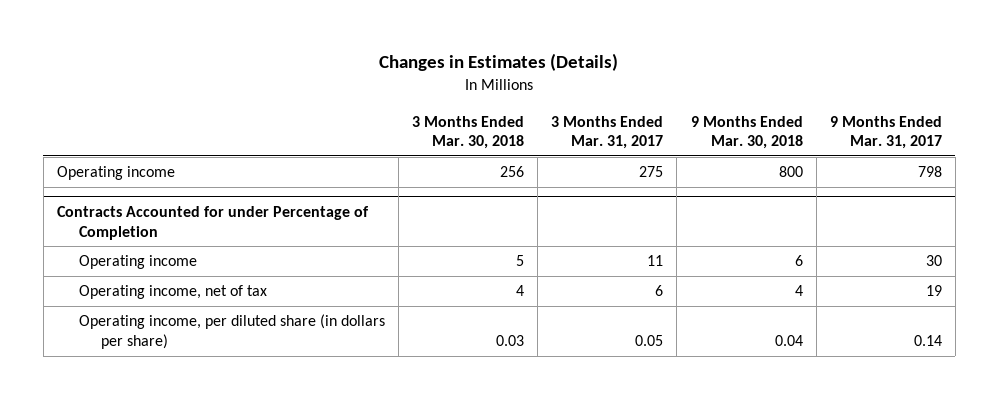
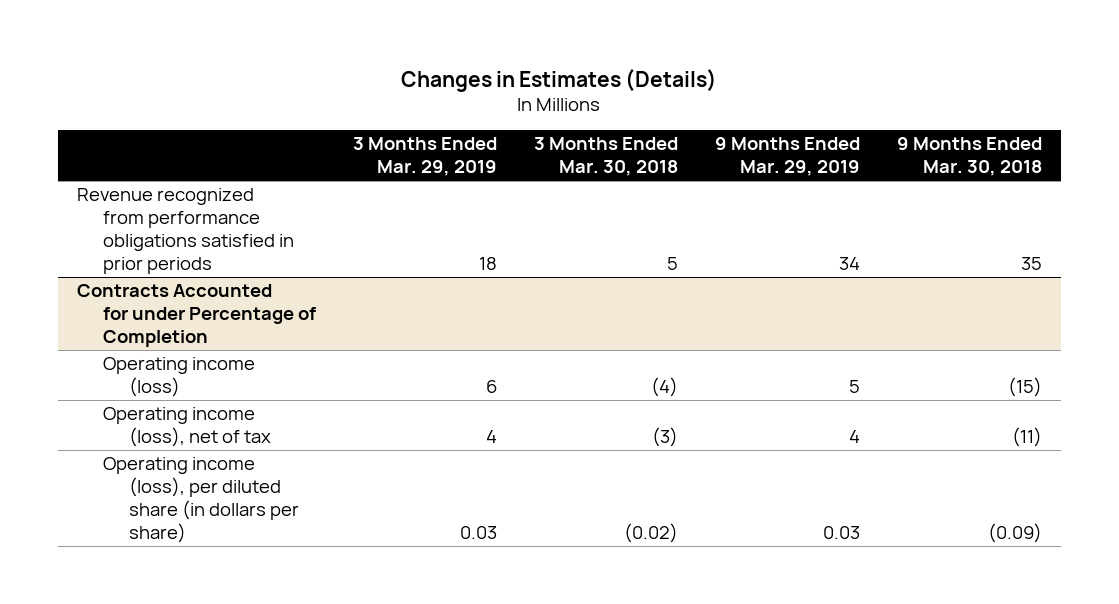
- | 3 Months Ended Mar. 30, 2018 | 3 Months Ended Mar. 31, 2017 | 9 Months Ended Mar. 30, 2018 | 9 Months Ended Mar. 31, 2017
+ | 3 Months Ended Mar. 29, 2019 | 3 Months Ended Mar. 30, 2018 | 9 Months Ended Mar. 29, 2019 | 9 Months Ended Mar. 30, 2018
- Operating income | 256 | 275 | 800 | 798
+ Revenue recognized from performance obligations satisfied in prior periods | 18 | 5 | 34 | 35
@ Contracts Accounted for under Percentage of Completion
- Operating income | 5 | 11 | 6 | 30
- Operating income, net of tax | 4 | 6 | 4 | 19
- Operating income, per diluted share (in dollars per share) | 0.03 | 0.05 | 0.04 | 0.14
+ Operating income (loss) | 6 | (4) | 5 | (15)
+ Operating income (loss), net of tax | 4 | (3) | 4 | (11)
+ Operating income (loss), per diluted share (in dollars per share) | 0.03 | (0.02) | 0.03 | (0.09)

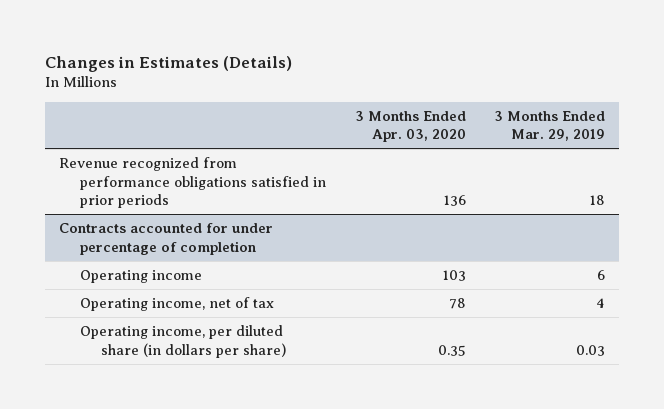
- | 3 Months Ended Mar. 29, 2019 | 3 Months Ended Mar. 30, 2018 | 9 Months Ended Mar. 29, 2019 | 9 Months Ended Mar. 30, 2018
+ | 3 Months Ended Apr. 03, 2020 | 3 Months Ended Mar. 29, 2019
- Contracts Accounted for under Percentage of Completion
- Operating income (loss) | 6 | (4) | 5 | (15)
- Operating income (loss), net of tax | 4 | (3) | 4 | (11)
- Operating income (loss), per diluted share (in dollars per share) | 0.03 | (0.02) | 0.03 | (0.09)
+ Contracts accounted for under percentage of completion
+ Operating income | 103 | 6
+ Operating income, net of tax | 78 | 4
+ Operating income, per diluted share (in dollars per share) | 0.35 | 0.03

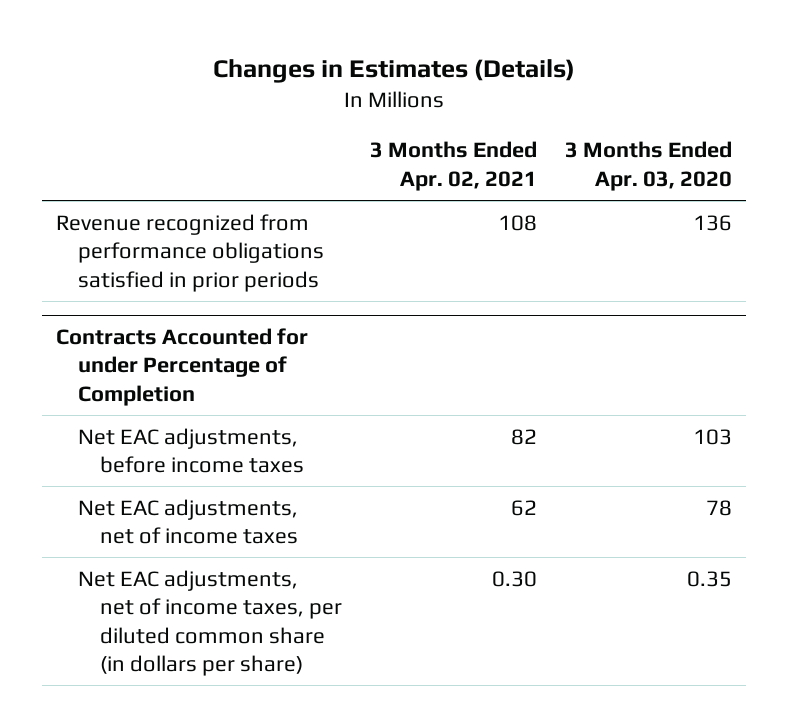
- | 3 Months Ended Apr. 03, 2020 | 3 Months Ended Mar. 29, 2019
+ | 3 Months Ended Apr. 02, 2021 | 3 Months Ended Apr. 03, 2020
- Contracts accounted for under percentage of completion
- Operating income | 103 | 6
- Operating income, net of tax | 78 | 4
- Operating income, per diluted share (in dollars per share) | 0.35 | 0.03
+ Contracts Accounted for under Percentage of Completion
+ Net EAC adjustments, before income taxes | 82 | 103
+ Net EAC adjustments, net of income taxes | 62 | 78
+ Net EAC adjustments, net of income taxes, per diluted common share (in dollars per share) | 0.30 | 0.35

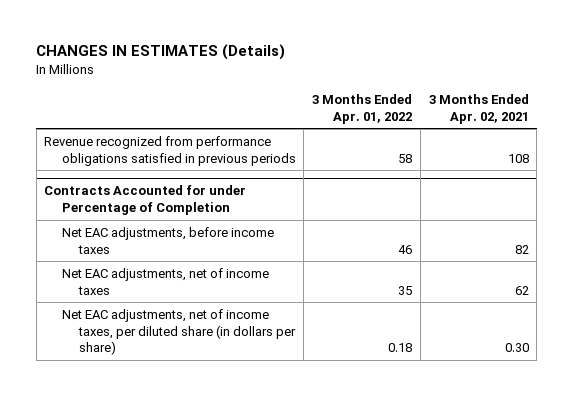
- Changes in Estimates (Details)
+ CHANGES IN ESTIMATES (Details)
- | 3 Months Ended Apr. 02, 2021 | 3 Months Ended Apr. 03, 2020
+ | 3 Months Ended Apr. 01, 2022 | 3 Months Ended Apr. 02, 2021
- Revenue recognized from performance obligations satisfied in prior periods | 108 | 136
+ Revenue recognized from performance obligations satisfied in previous periods | 58 | 108
@ Contracts Accounted for under Percentage of Completion
- Net EAC adjustments, net of income taxes, per diluted common share (in dollars per share) | 0.30 | 0.35
+ Net EAC adjustments, net of income taxes, per diluted share (in dollars per share) | 0.18 | 0.30

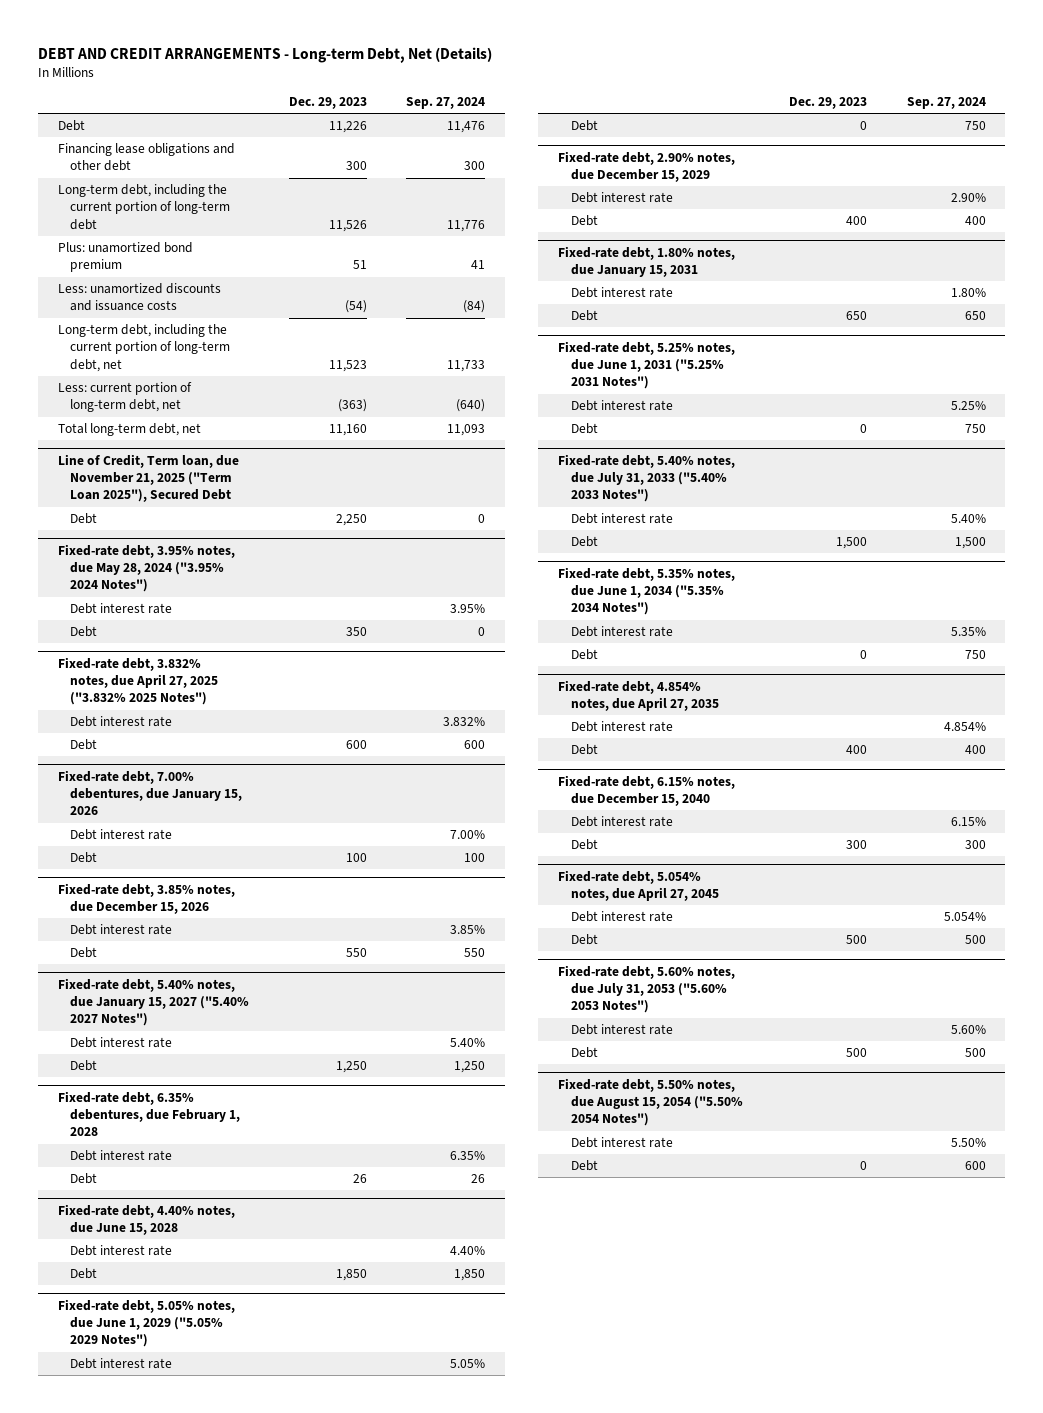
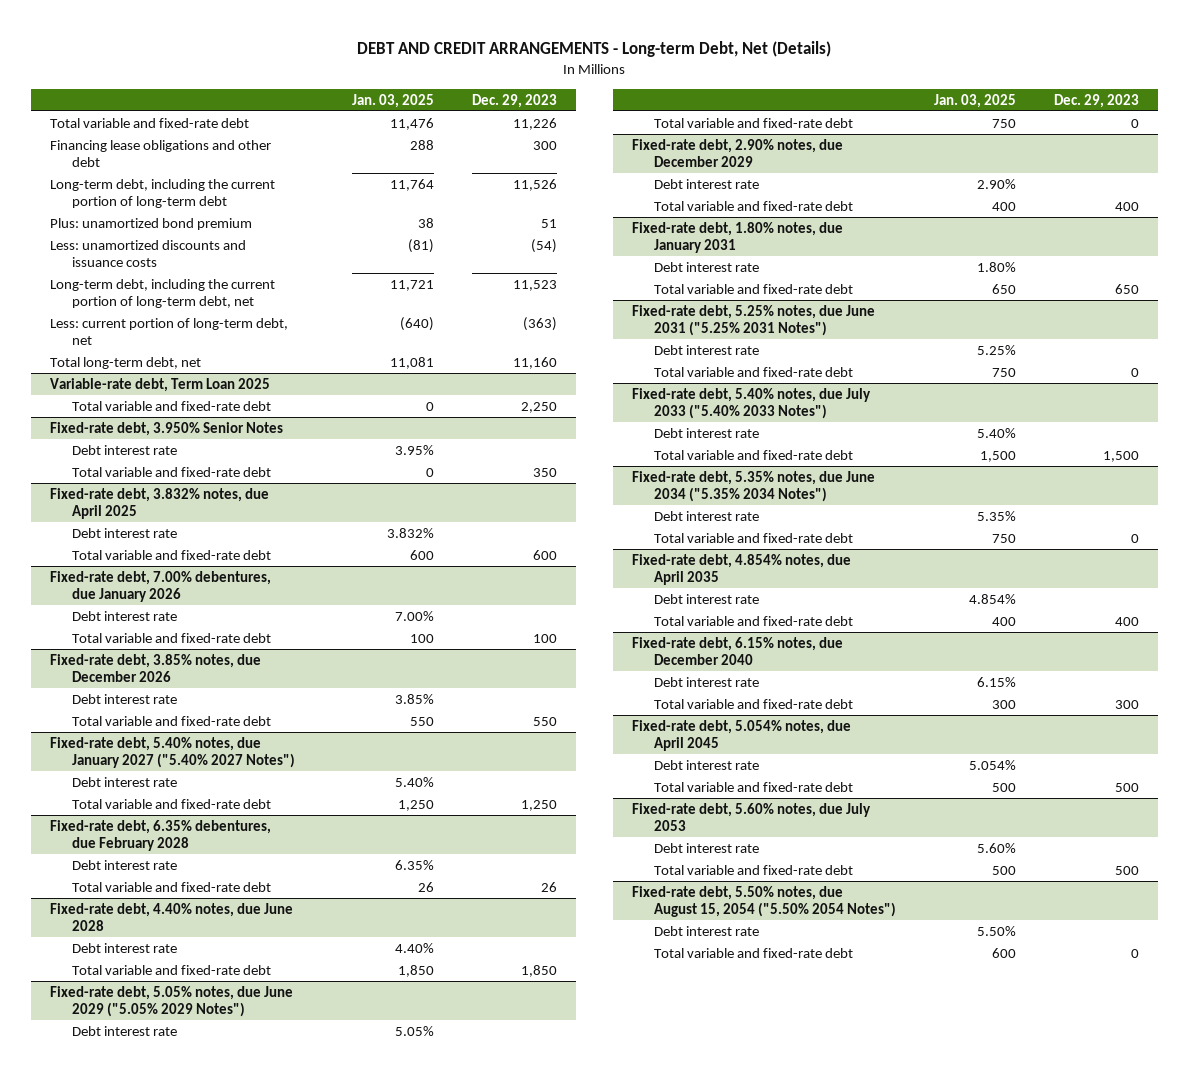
- | Dec. 29, 2023 | Sep. 27, 2024
+ | Jan. 03, 2025 | Dec. 29, 2023
- Debt | 11,226 | 11,476
+ Total variable and fixed-rate debt | 11,476 | 11,226
- Line of Credit, Term loan, due November 21, 2025 ("Term Loan 2025"), Secured Debt
- Debt | 2,250 | 0
- Fixed-rate debt, 3.95% notes, due May 28, 2024 ("3.95% 2024 Notes")
+ Variable-rate debt, Term Loan 2025
+ Total variable and fixed-rate debt | 0 | 2,250
+ Fixed-rate debt, 3.950% Senior Notes
- Debt | 350 | 0
- Fixed-rate debt, 3.832% notes, due April 27, 2025 ("3.832% 2025 Notes")
+ Total variable and fixed-rate debt | 0 | 350
+ Fixed-rate debt, 3.832% notes, due April 2025
- Debt | 600 | 600
- Fixed-rate debt, 7.00% debentures, due January 15, 2026
+ Total variable and fixed-rate debt | 600 | 600
+ Fixed-rate debt, 7.00% debentures, due January 2026
- Debt | 100 | 100
- Fixed-rate debt, 3.85% notes, due December 15, 2026
+ Total variable and fixed-rate debt | 100 | 100
+ Fixed-rate debt, 3.85% notes, due December 2026
- Debt | 550 | 550
- Fixed-rate debt, 5.40% notes, due January 15, 2027 ("5.40% 2027 Notes")
+ Total variable and fixed-rate debt | 550 | 550
+ Fixed-rate debt, 5.40% notes, due January 2027 ("5.40% 2027 Notes")
- Debt | 1,250 | 1,250
- Fixed-rate debt, 6.35% debentures, due February 1, 2028
+ Total variable and fixed-rate debt | 1,250 | 1,250
+ Fixed-rate debt, 6.35% debentures, due February 2028
- Debt | 26 | 26
- Fixed-rate debt, 4.40% notes, due June 15, 2028
+ Total variable and fixed-rate debt | 26 | 26
+ Fixed-rate debt, 4.40% notes, due June 2028
- Debt | 1,850 | 1,850
- Fixed-rate debt, 5.05% notes, due June 1, 2029 ("5.05% 2029 Notes")
+ Total variable and fixed-rate debt | 1,850 | 1,850
+ Fixed-rate debt, 5.05% notes, due June 2029 ("5.05% 2029 Notes")
- Debt | 0 | 750
- Fixed-rate debt, 2.90% notes, due December 15, 2029
+ Total variable and fixed-rate debt | 750 | 0
+ Fixed-rate debt, 2.90% notes, due December 2029
- Debt | 400 | 400
- Fixed-rate debt, 1.80% notes, due January 15, 2031
+ Total variable and fixed-rate debt | 400 | 400
+ Fixed-rate debt, 1.80% notes, due January 2031
- Debt | 650 | 650
- Fixed-rate debt, 5.25% notes, due June 1, 2031 ("5.25% 2031 Notes")
+ Total variable and fixed-rate debt | 650 | 650
+ Fixed-rate debt, 5.25% notes, due June 2031 ("5.25% 2031 Notes")
- Debt | 0 | 750
- Fixed-rate debt, 5.40% notes, due July 31, 2033 ("5.40% 2033 Notes")
+ Total variable and fixed-rate debt | 750 | 0
+ Fixed-rate debt, 5.40% notes, due July 2033 ("5.40% 2033 Notes")
- Debt | 1,500 | 1,500
- Fixed-rate debt, 5.35% notes, due June 1, 2034 ("5.35% 2034 Notes")
+ Total variable and fixed-rate debt | 1,500 | 1,500
+ Fixed-rate debt, 5.35% notes, due June 2034 ("5.35% 2034 Notes")
- Debt | 0 | 750
- Fixed-rate debt, 4.854% notes, due April 27, 2035
+ Total variable and fixed-rate debt | 750 | 0
+ Fixed-rate debt, 4.854% notes, due April 2035
- Debt | 400 | 400
- Fixed-rate debt, 6.15% notes, due December 15, 2040
+ Total variable and fixed-rate debt | 400 | 400
+ Fixed-rate debt, 6.15% notes, due December 2040
- Debt | 300 | 300
- Fixed-rate debt, 5.054% notes, due April 27, 2045
+ Total variable and fixed-rate debt | 300 | 300
+ Fixed-rate debt, 5.054% notes, due April 2045
- Debt | 500 | 500
- Fixed-rate debt, 5.60% notes, due July 31, 2053 ("5.60% 2053 Notes")
+ Total variable and fixed-rate debt | 500 | 500
+ Fixed-rate debt, 5.60% notes, due July 2053
- Debt | 500 | 500
+ Total variable and fixed-rate debt | 500 | 500
@ Fixed-rate debt, 5.50% notes, due August 15, 2054 ("5.50% 2054 Notes")
- Debt | 0 | 600
+ Total variable and fixed-rate debt | 600 | 0

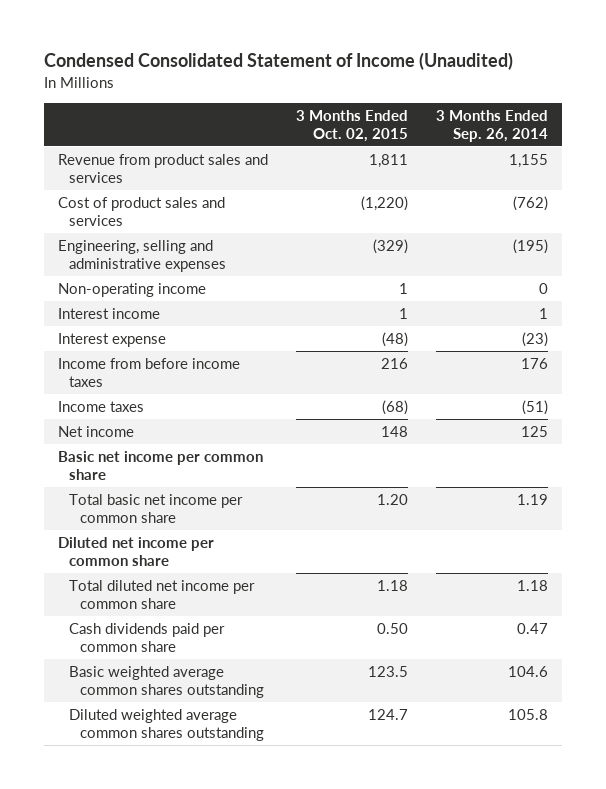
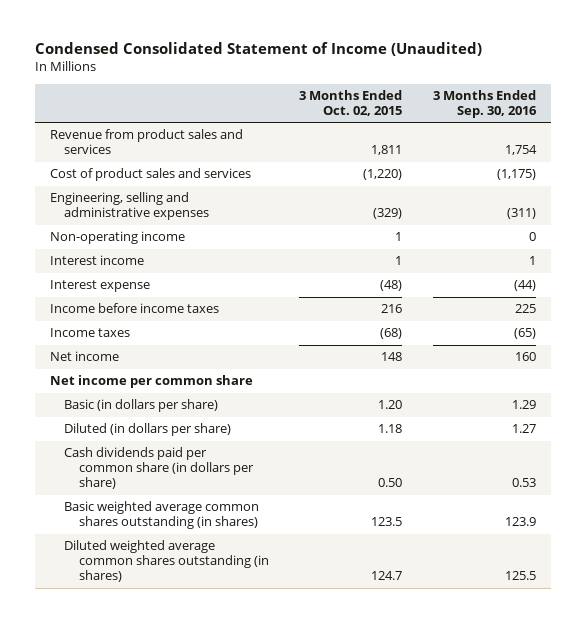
- | 3 Months Ended Oct. 02, 2015 | 3 Months Ended Sep. 26, 2014
+ | 3 Months Ended Oct. 02, 2015 | 3 Months Ended Sep. 30, 2016
- Income from before income taxes | 216 | 176
+ Income before income taxes | 216 | 225
- Basic net income per common share
- Total basic net income per common share | 1.20 | 1.19
- Diluted net income per common share
- Total diluted net income per common share | 1.18 | 1.18
- Cash dividends paid per common share | 0.50 | 0.47
- Basic weighted average common shares outstanding | 123.5 | 104.6
- Diluted weighted average common shares outstanding | 124.7 | 105.8
+ Net income per common share
+ Basic (in dollars per share) | 1.20 | 1.29
+ Diluted (in dollars per share) | 1.18 | 1.27
+ Cash dividends paid per common share (in dollars per share) | 0.50 | 0.53
+ Basic weighted average common shares outstanding (in shares) | 123.5 | 123.9
+ Diluted weighted average common shares outstanding (in shares) | 124.7 | 125.5

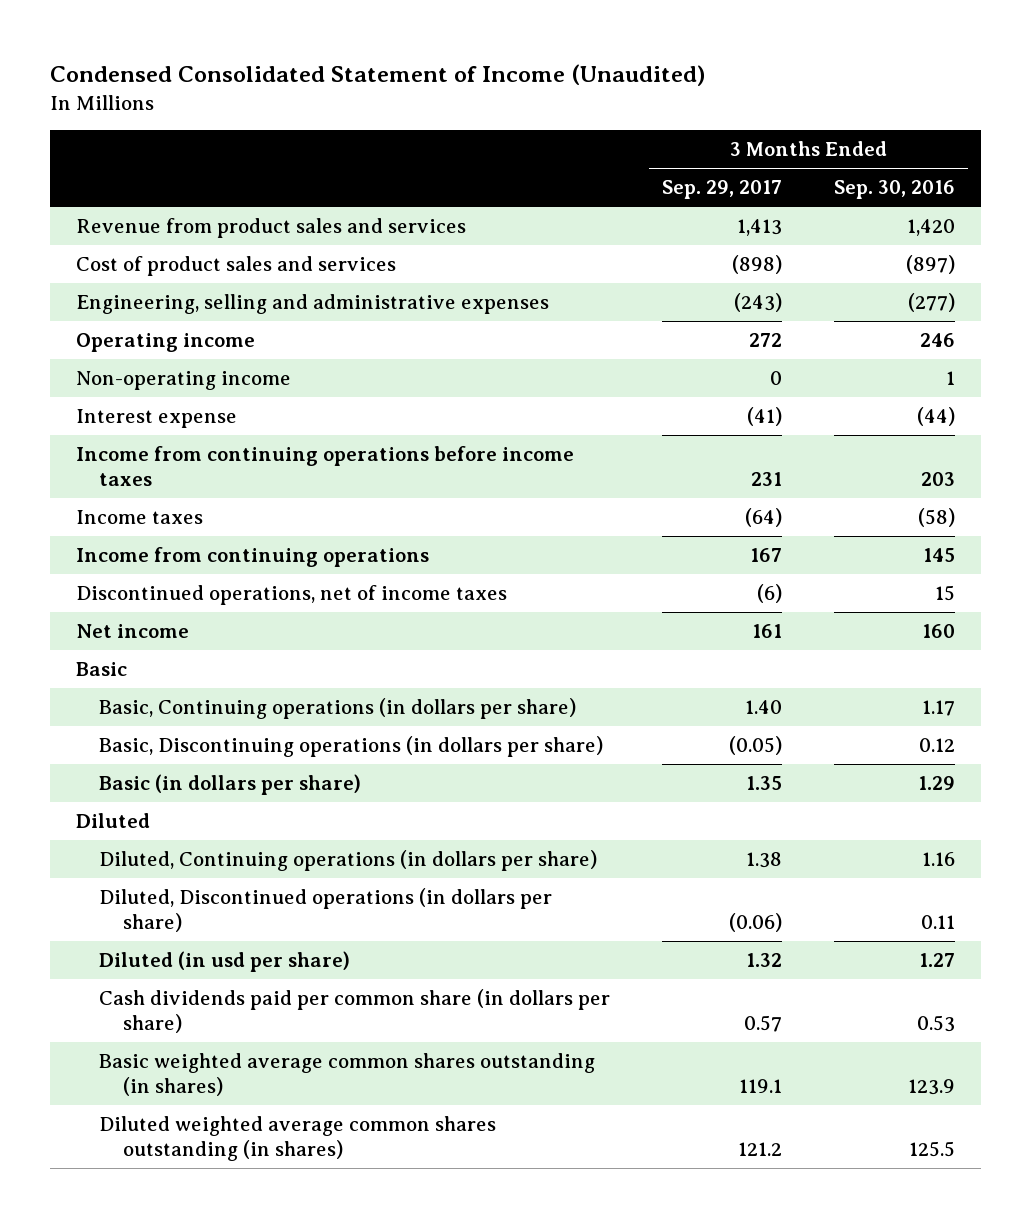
- | 3 Months Ended Oct. 02, 2015 | 3 Months Ended Sep. 30, 2016
+ | 3 Months Ended Sep. 29, 2017 | 3 Months Ended Sep. 30, 2016
- Revenue from product sales and services | 1,811 | 1,754
- Cost of product sales and services | (1,220) | (1,175)
- Engineering, selling and administrative expenses | (329) | (311)
- Non-operating income | 1 | 0
- Interest income | 1 | 1
+ Revenue from product sales and services | 1,413 | 1,420
+ Cost of product sales and services | (898) | (897)
+ Engineering, selling and administrative expenses | (243) | (277)
+ Operating income | 272 | 246
+ Non-operating income | 0 | 1
- Income before income taxes | 216 | 225
- Income taxes | (68) | (65)
+ Income from continuing operations before income taxes | 231 | 203
+ Income taxes | (64) | (58)
+ Income from continuing operations | 167 | 145
+ Discontinued operations, net of income taxes | (6) | 15
- Net income per common share
+ Basic
+ Basic, Continuing operations (in dollars per share) | 1.40 | 1.17
+ Basic, Discontinuing operations (in dollars per share) | (0.05) | 0.12
- Diluted (in dollars per share) | 1.18 | 1.27
+ Diluted
+ Diluted, Continuing operations (in dollars per share) | 1.38 | 1.16
+ Diluted, Discontinued operations (in dollars per share) | (0.06) | 0.11
+ Diluted (in usd per share) | 1.32 | 1.27

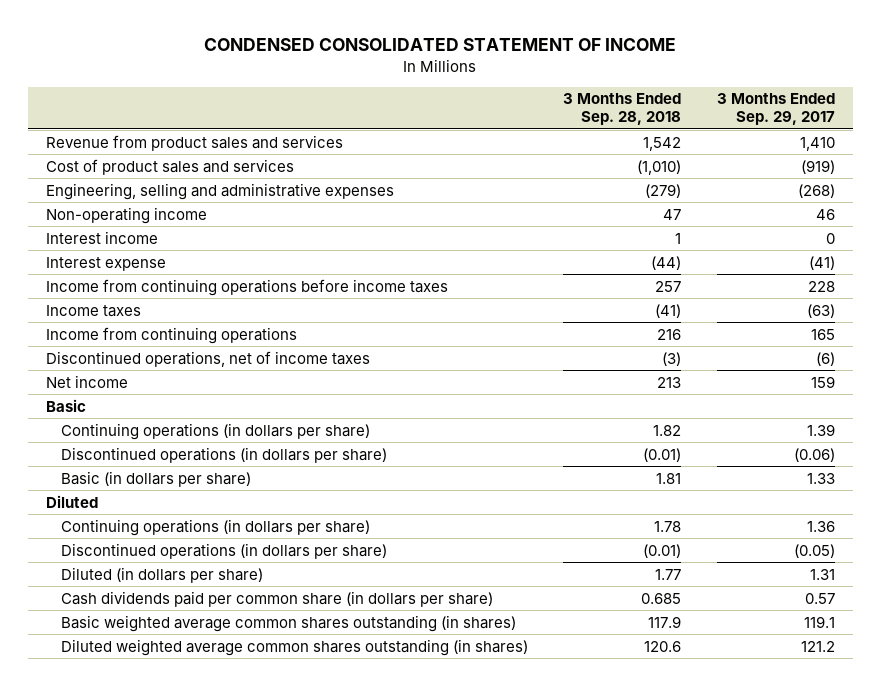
- Condensed Consolidated Statement of Income (Unaudited)
+ CONDENSED CONSOLIDATED STATEMENT OF INCOME
- | 3 Months Ended Sep. 29, 2017 | 3 Months Ended Sep. 30, 2016
+ | 3 Months Ended Sep. 28, 2018 | 3 Months Ended Sep. 29, 2017
- Revenue from product sales and services | 1,413 | 1,420
- Cost of product sales and services | (898) | (897)
- Engineering, selling and administrative expenses | (243) | (277)
- Operating income | 272 | 246
- Non-operating income | 0 | 1
+ Revenue from product sales and services | 1,542 | 1,410
+ Cost of product sales and services | (1,010) | (919)
+ Engineering, selling and administrative expenses | (279) | (268)
+ Non-operating income | 47 | 46
+ Interest income | 1 | 0
- Income from continuing operations before income taxes | 231 | 203
- Income taxes | (64) | (58)
- Income from continuing operations | 167 | 145
+ Income from continuing operations before income taxes | 257 | 228
+ Income taxes | (41) | (63)
+ Income from continuing operations | 216 | 165
- Net income | 161 | 160
+ Net income | 213 | 159
- Basic, Continuing operations (in dollars per share) | 1.40 | 1.17
- Basic, Discontinuing operations (in dollars per share) | (0.05) | 0.12
- Basic (in dollars per share) | 1.35 | 1.29
+ Continuing operations (in dollars per share) | 1.82 | 1.39
+ Discontinued operations (in dollars per share) | (0.01) | (0.06)
+ Basic (in dollars per share) | 1.81 | 1.33
- Diluted, Continuing operations (in dollars per share) | 1.38 | 1.16
- Diluted, Discontinued operations (in dollars per share) | (0.06) | 0.11
- Diluted (in usd per share) | 1.32 | 1.27
+ Continuing operations (in dollars per share) | 1.78 | 1.36
+ Discontinued operations (in dollars per share) | (0.01) | (0.05)
+ Diluted (in dollars per share) | 1.77 | 1.31

